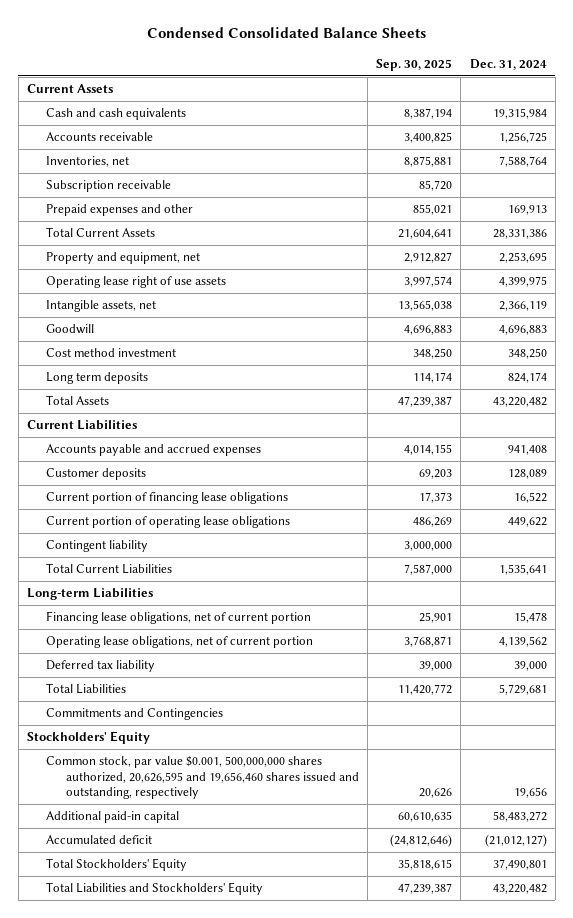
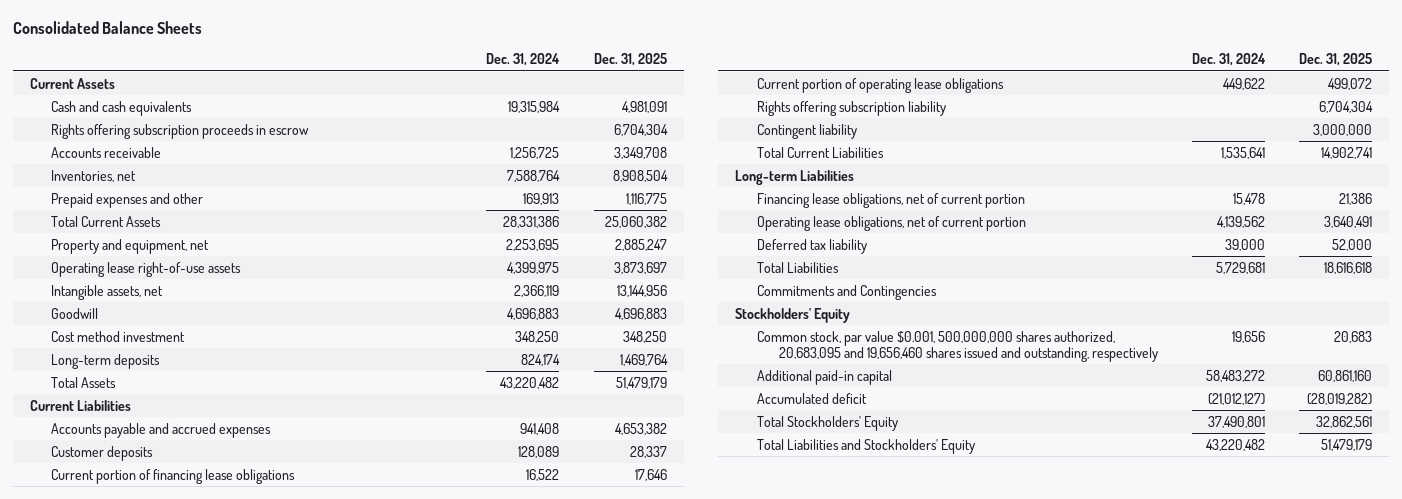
- Condensed Consolidated Balance Sheets
+ Consolidated Balance Sheets
- | Sep. 30, 2025 | Dec. 31, 2024
+ | Dec. 31, 2024 | Dec. 31, 2025
+ Rights offering subscription proceeds in escrow | | 6,704,304
- Subscription receivable | 85,720 |
- Operating lease right of use assets | 3,997,574 | 4,399,975
+ Operating lease right-of-use assets | 4,399,975 | 3,873,697
- Long term deposits | 114,174 | 824,174
+ Long-term deposits | 824,174 | 1,469,764
+ Rights offering subscription liability | | 6,704,304
- Common stock, par value $0.001, 500,000,000 shares authorized, 20,626,595 and 19,656,460 shares issued and outstanding, respectively | 20,626 | 19,656
+ Common stock, par value $0.001, 500,000,000 shares authorized, 20,683,095 and 19,656,460 shares issued and outstanding, respectively | 19,656 | 20,683

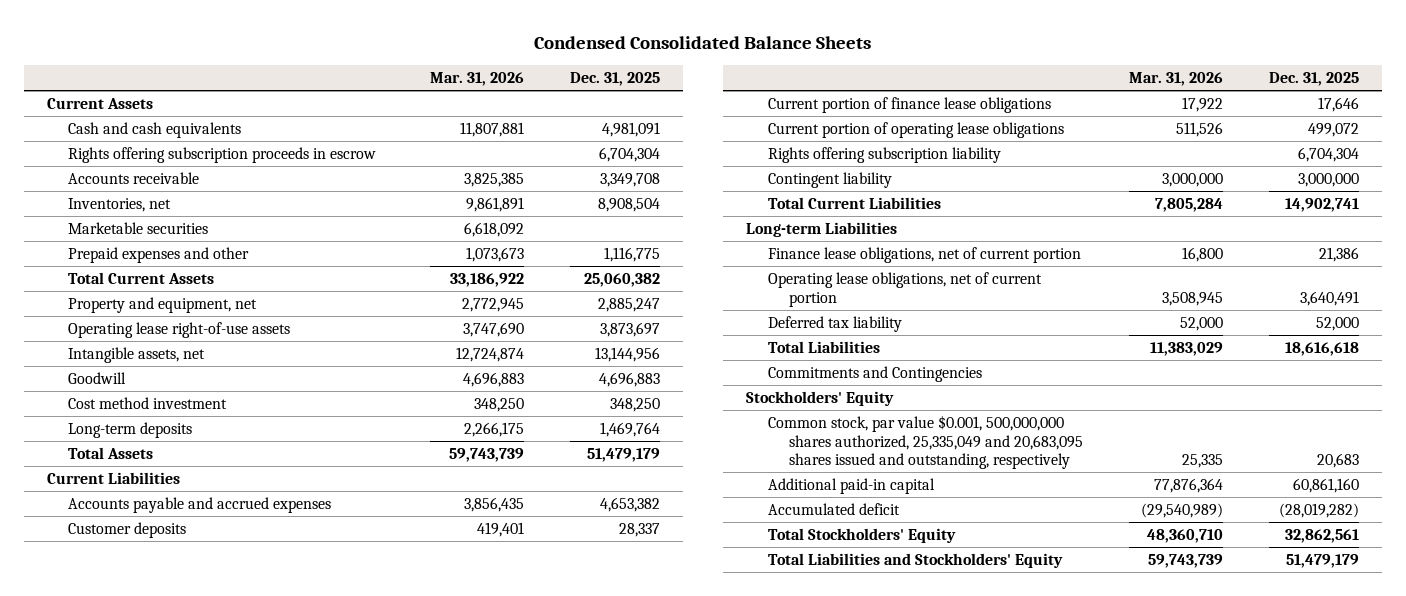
- Consolidated Balance Sheets
+ Condensed Consolidated Balance Sheets
- | Dec. 31, 2024 | Dec. 31, 2025
+ | Mar. 31, 2026 | Dec. 31, 2025
+ Marketable securities | 6,618,092 |
- Current portion of financing lease obligations | 16,522 | 17,646
+ Current portion of finance lease obligations | 17,922 | 17,646
- Financing lease obligations, net of current portion | 15,478 | 21,386
+ Finance lease obligations, net of current portion | 16,800 | 21,386
- Common stock, par value $0.001, 500,000,000 shares authorized, 20,683,095 and 19,656,460 shares issued and outstanding, respectively | 19,656 | 20,683
+ Common stock, par value $0.001, 500,000,000 shares authorized, 25,335,049 and 20,683,095 shares issued and outstanding, respectively | 25,335 | 20,683

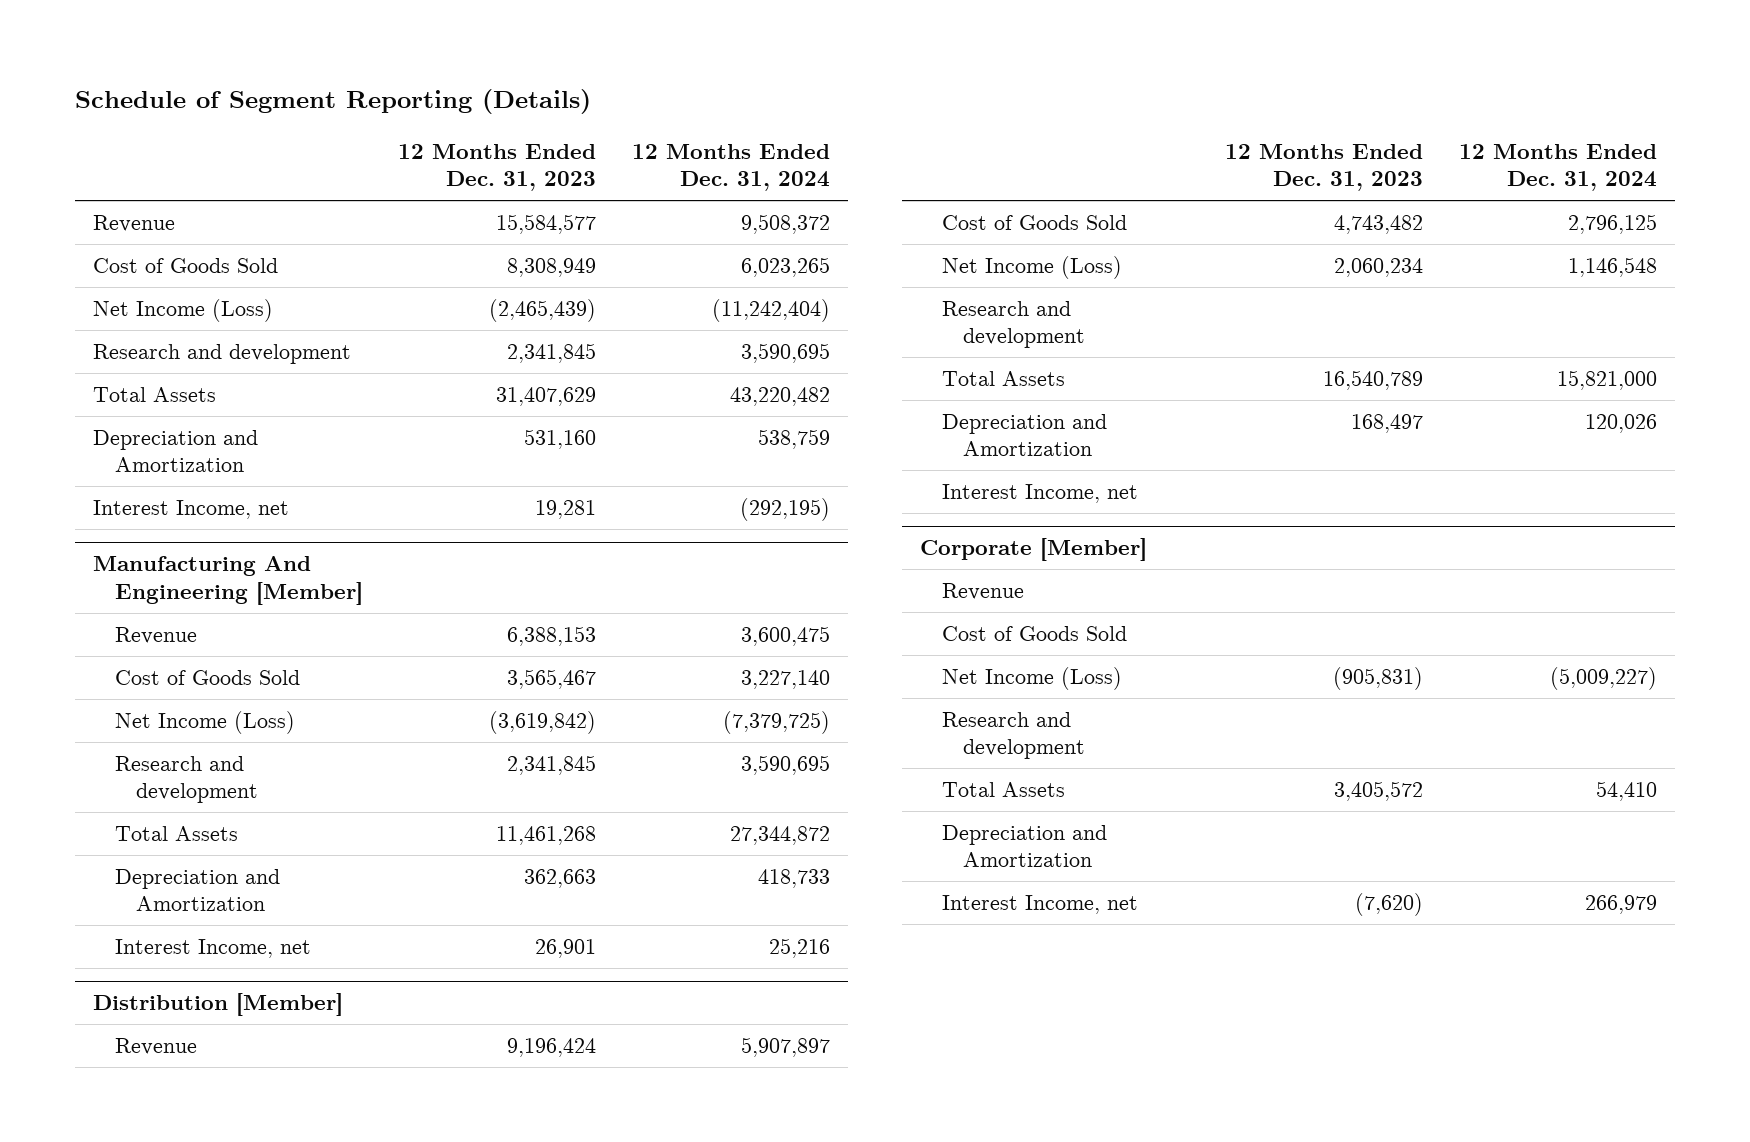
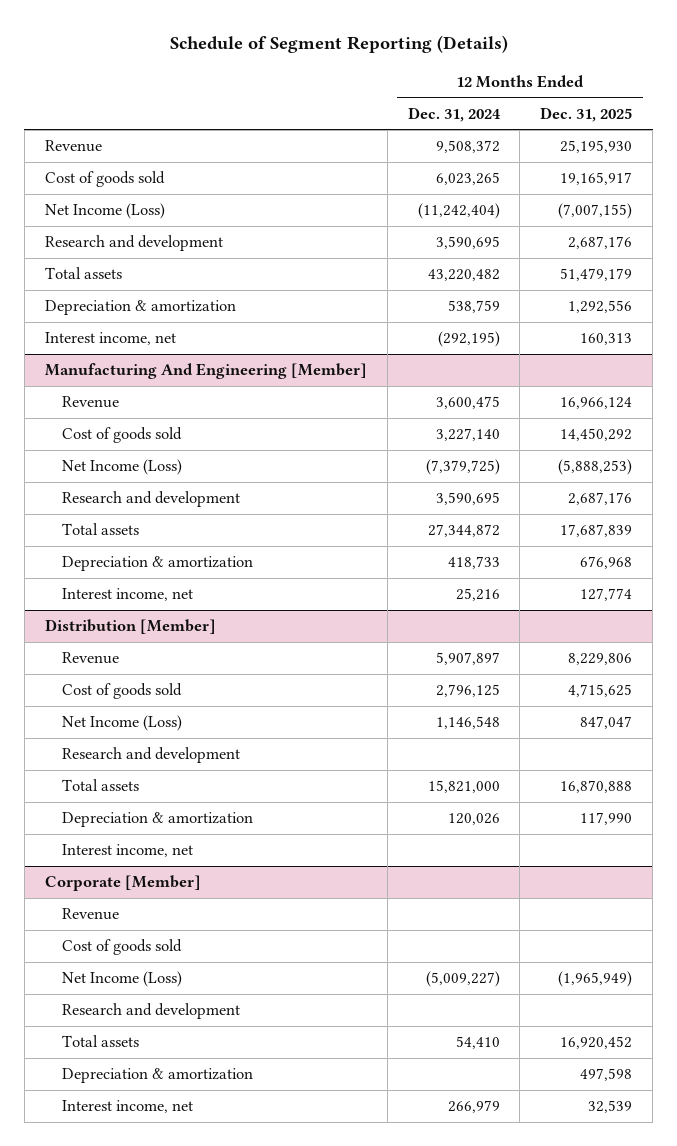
- | 12 Months Ended Dec. 31, 2023 | 12 Months Ended Dec. 31, 2024
+ | 12 Months Ended Dec. 31, 2024 | 12 Months Ended Dec. 31, 2025
- Cost of Goods Sold | 8,308,949 | 6,023,265
+ Cost of goods sold | 6,023,265 | 19,165,917
- Total Assets | 31,407,629 | 43,220,482
- Depreciation and Amortization | 531,160 | 538,759
- Interest Income, net | 19,281 | (292,195)
+ Total assets | 43,220,482 | 51,479,179
+ Depreciation & amortization | 538,759 | 1,292,556
+ Interest income, net | (292,195) | 160,313
@ Manufacturing And Engineering [Member]
- Cost of Goods Sold | 3,565,467 | 3,227,140
+ Cost of goods sold | 3,227,140 | 14,450,292
- Total Assets | 11,461,268 | 27,344,872
- Depreciation and Amortization | 362,663 | 418,733
- Interest Income, net | 26,901 | 25,216
+ Total assets | 27,344,872 | 17,687,839
+ Depreciation & amortization | 418,733 | 676,968
+ Interest income, net | 25,216 | 127,774
@ Distribution [Member]
- Cost of Goods Sold | 4,743,482 | 2,796,125
+ Cost of goods sold | 2,796,125 | 4,715,625
- Total Assets | 16,540,789 | 15,821,000
- Depreciation and Amortization | 168,497 | 120,026
- Interest Income, net
+ Total assets | 15,821,000 | 16,870,888
+ Depreciation & amortization | 120,026 | 117,990
+ Interest income, net
@ Corporate [Member]
- Cost of Goods Sold
+ Cost of goods sold
- Total Assets | 3,405,572 | 54,410
- Depreciation and Amortization
- Interest Income, net | (7,620) | 266,979
+ Total assets | 54,410 | 16,920,452
+ Depreciation & amortization | | 497,598
+ Interest income, net | 266,979 | 32,539

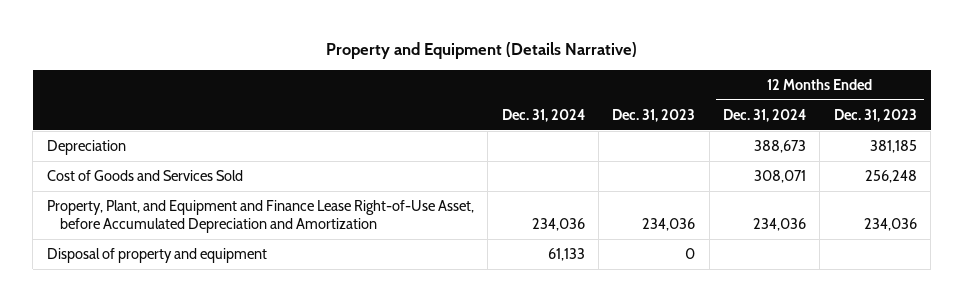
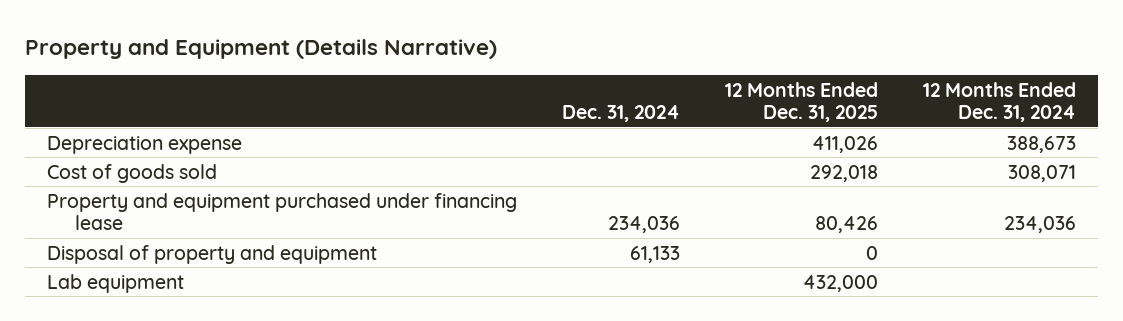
- | Dec. 31, 2024 | Dec. 31, 2023 | 12 Months Ended Dec. 31, 2024 | 12 Months Ended Dec. 31, 2023
+ | Dec. 31, 2024 | 12 Months Ended Dec. 31, 2025 | 12 Months Ended Dec. 31, 2024
- Depreciation | | | 388,673 | 381,185
- Cost of Goods and Services Sold | | | 308,071 | 256,248
- Property, Plant, and Equipment and Finance Lease Right-of-Use Asset, before Accumulated Depreciation and Amortization | 234,036 | 234,036 | 234,036 | 234,036
+ Depreciation expense | | 411,026 | 388,673
+ Cost of goods sold | | 292,018 | 308,071
+ Property and equipment purchased under financing lease | 234,036 | 80,426 | 234,036
+ Lab equipment | | 432,000 |

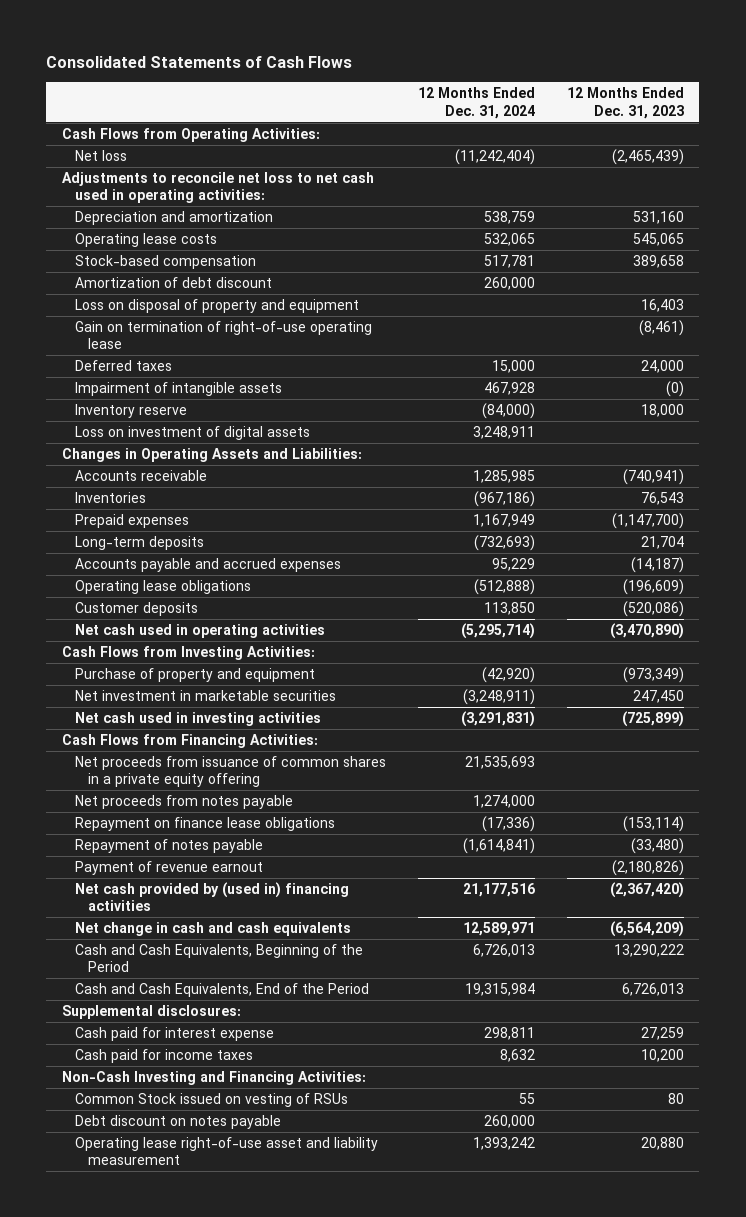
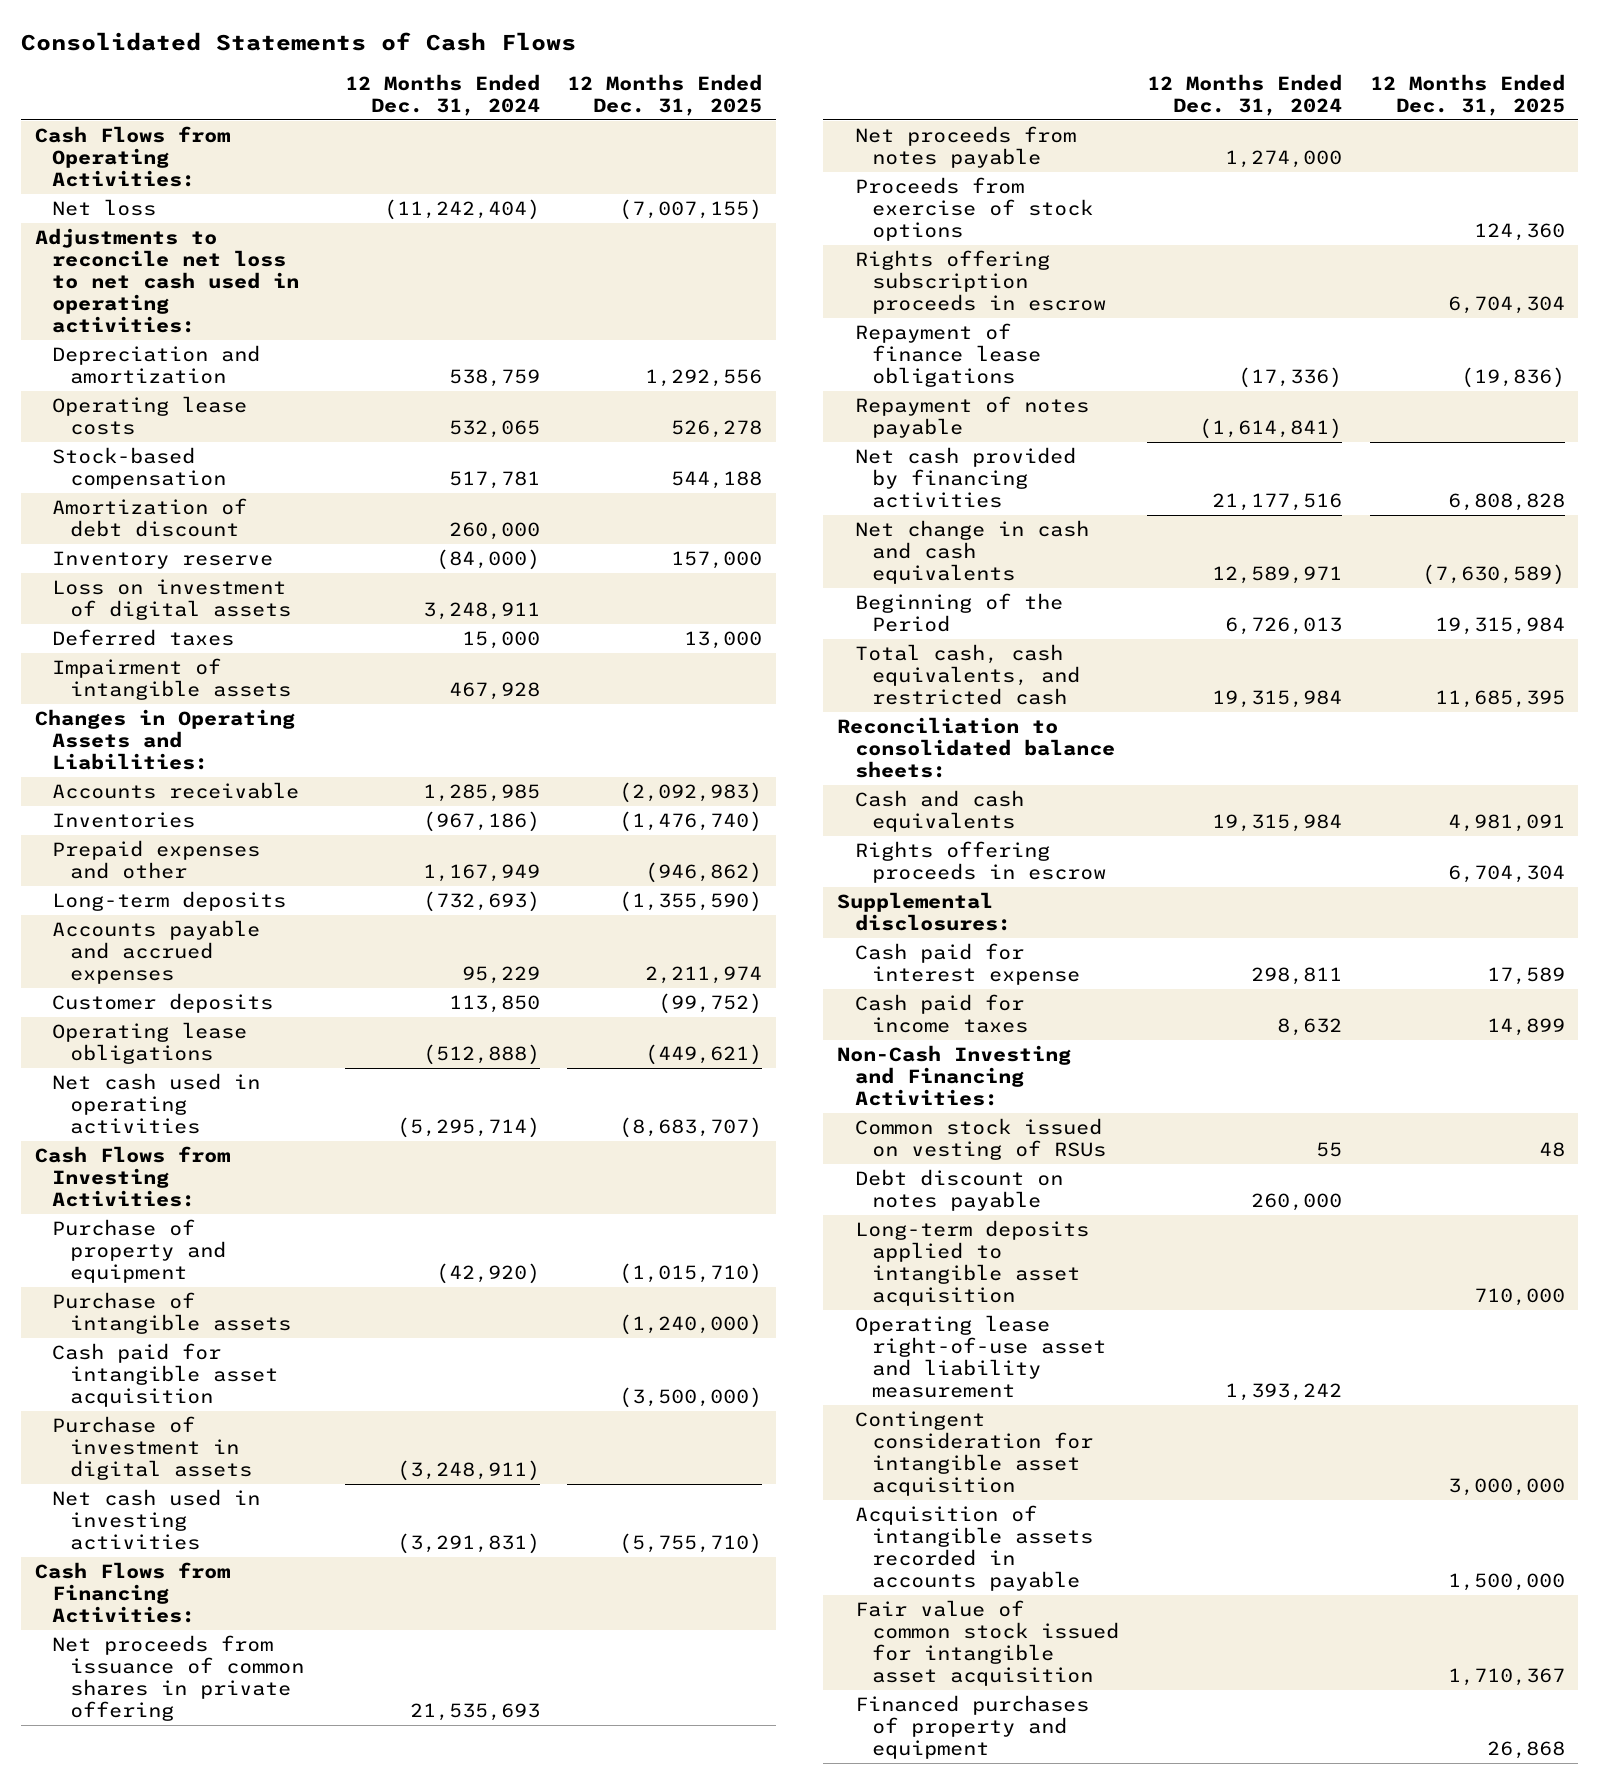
- | 12 Months Ended Dec. 31, 2024 | 12 Months Ended Dec. 31, 2023
+ | 12 Months Ended Dec. 31, 2024 | 12 Months Ended Dec. 31, 2025
- Loss on disposal of property and equipment | | 16,403
- Gain on termination of right-of-use operating lease | | (8,461)
moved down: Deferred taxes | 15,000 | 13,000
moved down: Impairment of intangible assets | 467,928 |
- Prepaid expenses | 1,167,949 | (1,147,700)
+ Prepaid expenses and other | 1,167,949 | (946,862)
moved down: Operating lease obligations | (512,888) | (449,621)
- Net investment in marketable securities | (3,248,911) | 247,450
+ Purchase of intangible assets | | (1,240,000)
+ Cash paid for intangible asset acquisition | | (3,500,000)
+ Purchase of investment in digital assets | (3,248,911) |
- Net proceeds from issuance of common shares in a private equity offering | 21,535,693 |
+ Net proceeds from issuance of common shares in private offering | 21,535,693 |
- Repayment on finance lease obligations | (17,336) | (153,114)
+ Proceeds from exercise of stock options | | 124,360
+ Rights offering subscription proceeds in escrow | | 6,704,304
+ Repayment of finance lease obligations | (17,336) | (19,836)
- Payment of revenue earnout | | (2,180,826)
- Net cash provided by (used in) financing activities | 21,177,516 | (2,367,420)
+ Net cash provided by financing activities | 21,177,516 | 6,808,828
- Cash and Cash Equivalents, Beginning of the Period | 6,726,013 | 13,290,222
- Cash and Cash Equivalents, End of the Period | 19,315,984 | 6,726,013
+ Beginning of the Period | 6,726,013 | 19,315,984
+ Total cash, cash equivalents, and restricted cash | 19,315,984 | 11,685,395
+ Reconciliation to consolidated balance sheets:
+ Cash and cash equivalents | 19,315,984 | 4,981,091
+ Rights offering proceeds in escrow | | 6,704,304
- Common Stock issued on vesting of RSUs | 55 | 80
+ Common stock issued on vesting of RSUs | 55 | 48
+ Long-term deposits applied to intangible asset acquisition | | 710,000
+ Contingent consideration for intangible asset acquisition | | 3,000,000
+ Acquisition of intangible assets recorded in accounts payable | | 1,500,000
+ Fair value of common stock issued for intangible asset acquisition | | 1,710,367
+ Financed purchases of property and equipment | | 26,868

